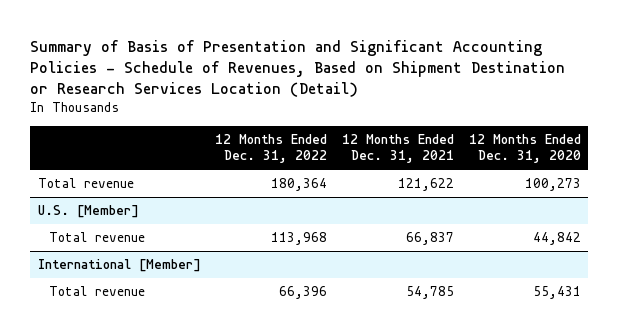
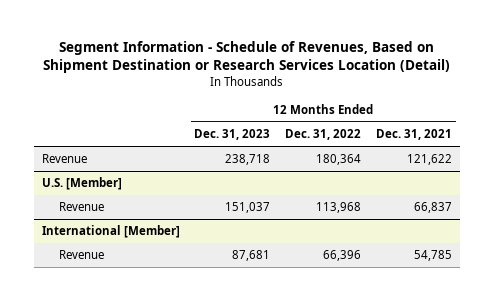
- Summary of Basis of Presentation and Significant Accounting Policies - Schedule of Revenues, Based on Shipment Destination or Research Services Location (Detail)
+ Segment Information - Schedule of Revenues, Based on Shipment Destination or Research Services Location (Detail)
- | 12 Months Ended Dec. 31, 2022 | 12 Months Ended Dec. 31, 2021 | 12 Months Ended Dec. 31, 2020
+ | 12 Months Ended Dec. 31, 2023 | 12 Months Ended Dec. 31, 2022 | 12 Months Ended Dec. 31, 2021
- Total revenue | 180,364 | 121,622 | 100,273
+ Revenue | 238,718 | 180,364 | 121,622
@ U.S. [Member]
- Total revenue | 113,968 | 66,837 | 44,842
+ Revenue | 151,037 | 113,968 | 66,837
@ International [Member]
- Total revenue | 66,396 | 54,785 | 55,431
+ Revenue | 87,681 | 66,396 | 54,785

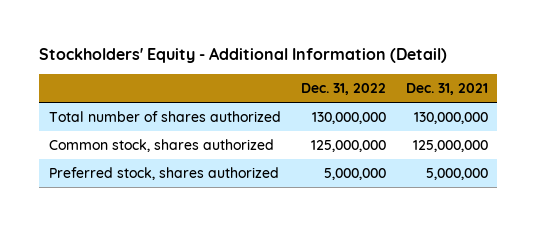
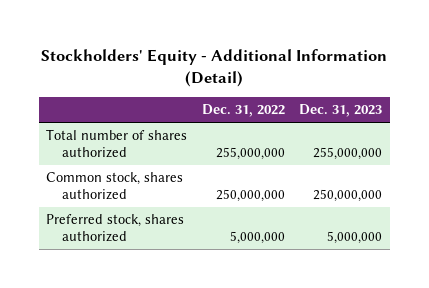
- | Dec. 31, 2022 | Dec. 31, 2021
+ | Dec. 31, 2022 | Dec. 31, 2023
- Total number of shares authorized | 130,000,000 | 130,000,000
- Common stock, shares authorized | 125,000,000 | 125,000,000
+ Total number of shares authorized | 255,000,000 | 255,000,000
+ Common stock, shares authorized | 250,000,000 | 250,000,000

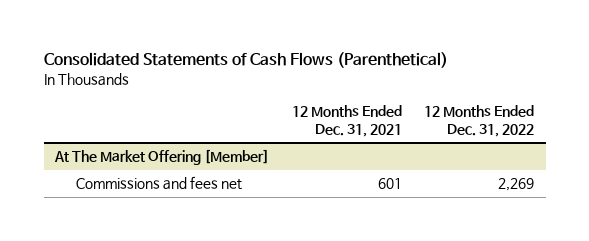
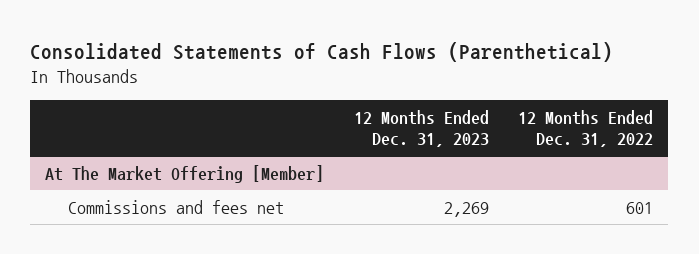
- | 12 Months Ended Dec. 31, 2021 | 12 Months Ended Dec. 31, 2022
+ | 12 Months Ended Dec. 31, 2023 | 12 Months Ended Dec. 31, 2022
@ At The Market Offering [Member]
- Commissions and fees net | 601 | 2,269
+ Commissions and fees net | 2,269 | 601

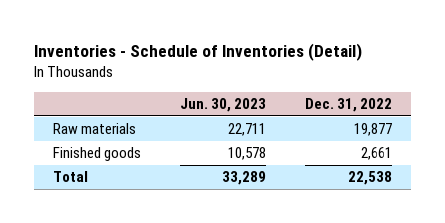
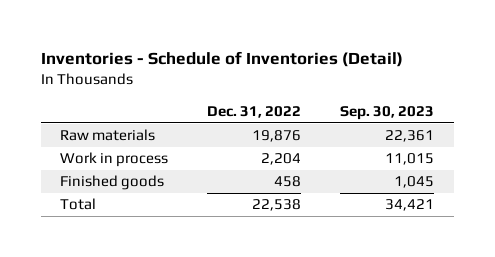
- | Jun. 30, 2023 | Dec. 31, 2022
+ | Dec. 31, 2022 | Sep. 30, 2023
- Raw materials | 22,711 | 19,877
- Finished goods | 10,578 | 2,661
+ Raw materials | 19,876 | 22,361
+ Work in process | 2,204 | 11,015
+ Finished goods | 458 | 1,045

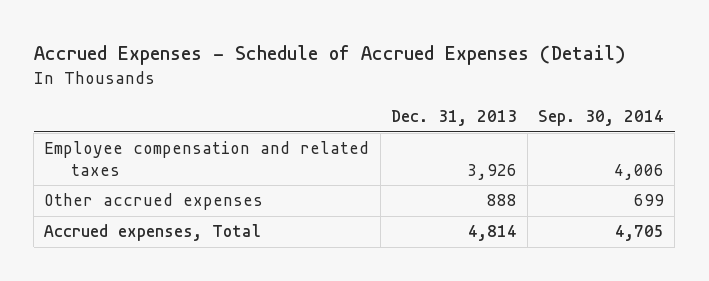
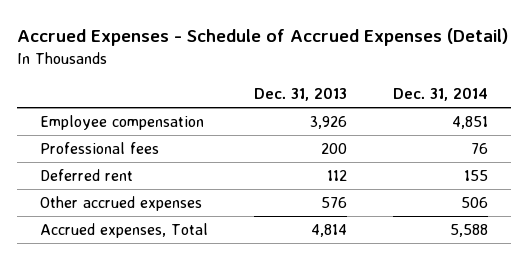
- | Dec. 31, 2013 | Sep. 30, 2014
+ | Dec. 31, 2013 | Dec. 31, 2014
- Employee compensation and related taxes | 3,926 | 4,006
- Other accrued expenses | 888 | 699
+ Employee compensation | 3,926 | 4,851
+ Professional fees | 200 | 76
+ Deferred rent | 112 | 155
+ Other accrued expenses | 576 | 506

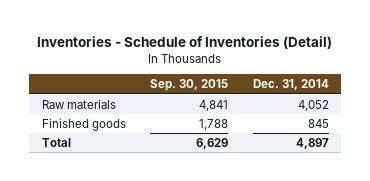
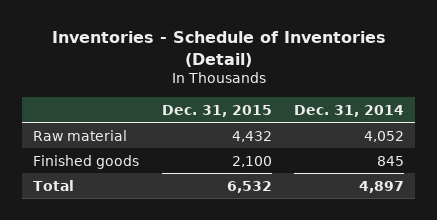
- | Sep. 30, 2015 | Dec. 31, 2014
+ | Dec. 31, 2015 | Dec. 31, 2014
- Raw materials | 4,841 | 4,052
+ Raw material | 4,432 | 4,052

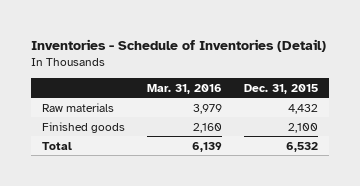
- | Dec. 31, 2015 | Dec. 31, 2014
+ | Mar. 31, 2016 | Dec. 31, 2015
- Raw material | 4,432 | 4,052
+ Raw materials | 3,979 | 4,432

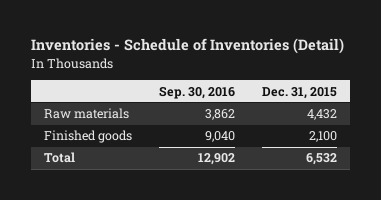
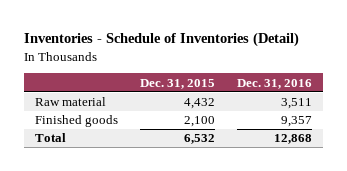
- | Sep. 30, 2016 | Dec. 31, 2015
+ | Dec. 31, 2015 | Dec. 31, 2016
- Raw materials | 3,862 | 4,432
+ Raw material | 4,432 | 3,511

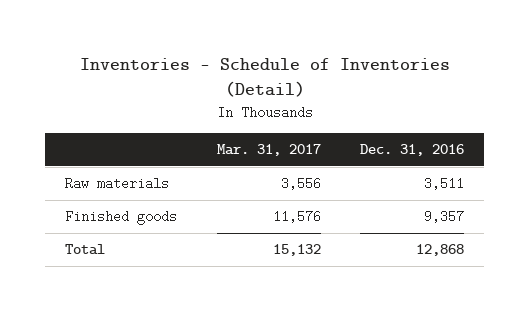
- | Dec. 31, 2015 | Dec. 31, 2016
+ | Mar. 31, 2017 | Dec. 31, 2016
- Raw material | 4,432 | 3,511
+ Raw materials | 3,556 | 3,511

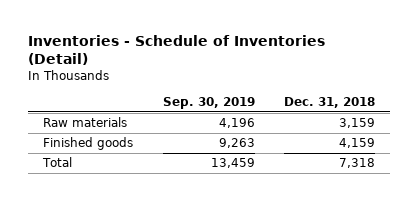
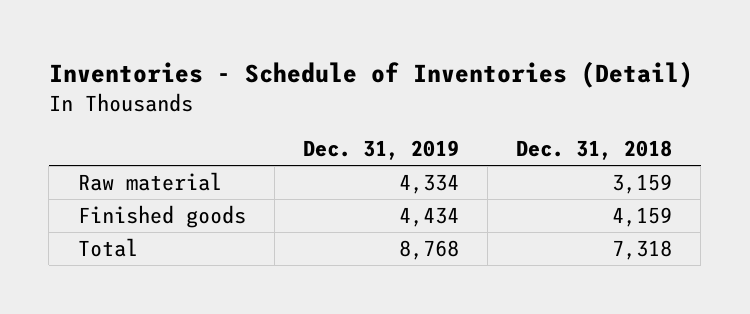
- | Sep. 30, 2019 | Dec. 31, 2018
+ | Dec. 31, 2019 | Dec. 31, 2018
- Raw materials | 4,196 | 3,159
+ Raw material | 4,334 | 3,159

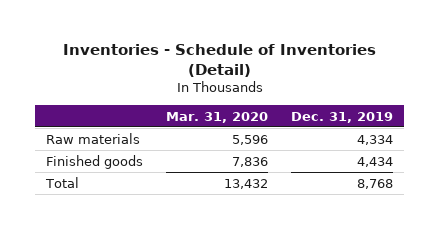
- | Dec. 31, 2019 | Dec. 31, 2018
+ | Mar. 31, 2020 | Dec. 31, 2019
- Raw material | 4,334 | 3,159
+ Raw materials | 5,596 | 4,334

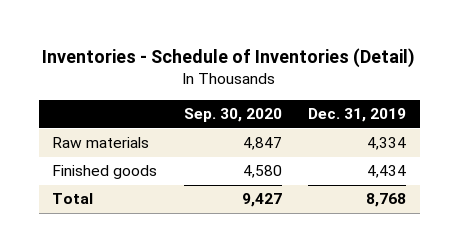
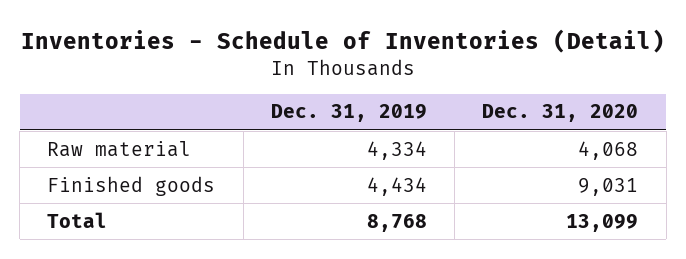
- | Sep. 30, 2020 | Dec. 31, 2019
+ | Dec. 31, 2019 | Dec. 31, 2020
- Raw materials | 4,847 | 4,334
+ Raw material | 4,334 | 4,068

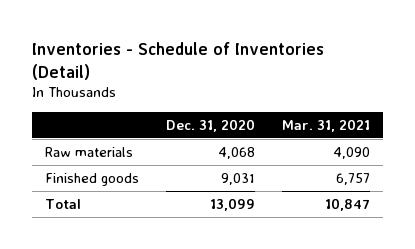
- | Dec. 31, 2019 | Dec. 31, 2020
+ | Dec. 31, 2020 | Mar. 31, 2021
- Raw material | 4,334 | 4,068
+ Raw materials | 4,068 | 4,090

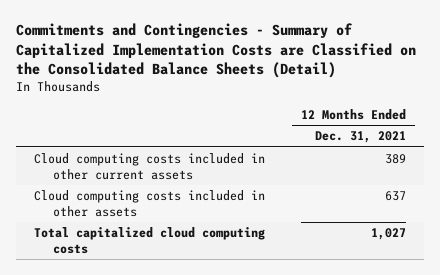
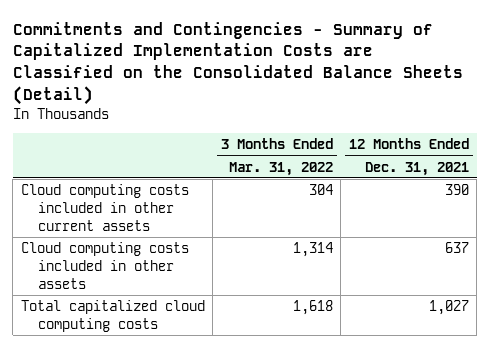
- | 12 Months Ended Dec. 31, 2021
+ | 3 Months Ended Mar. 31, 2022 | 12 Months Ended Dec. 31, 2021
- Cloud computing costs included in other current assets | 389
+ Cloud computing costs included in other current assets | 304 | 390

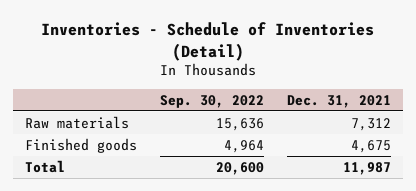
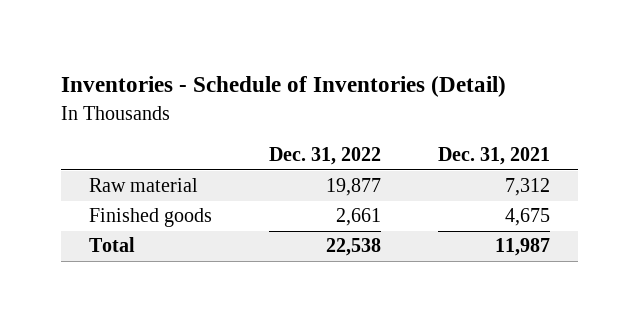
- | Sep. 30, 2022 | Dec. 31, 2021
+ | Dec. 31, 2022 | Dec. 31, 2021
- Raw materials | 15,636 | 7,312
+ Raw material | 19,877 | 7,312

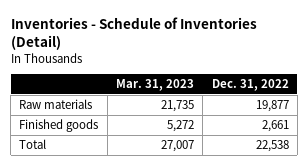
- | Dec. 31, 2022 | Dec. 31, 2021
+ | Mar. 31, 2023 | Dec. 31, 2022
- Raw material | 19,877 | 7,312
+ Raw materials | 21,735 | 19,877

